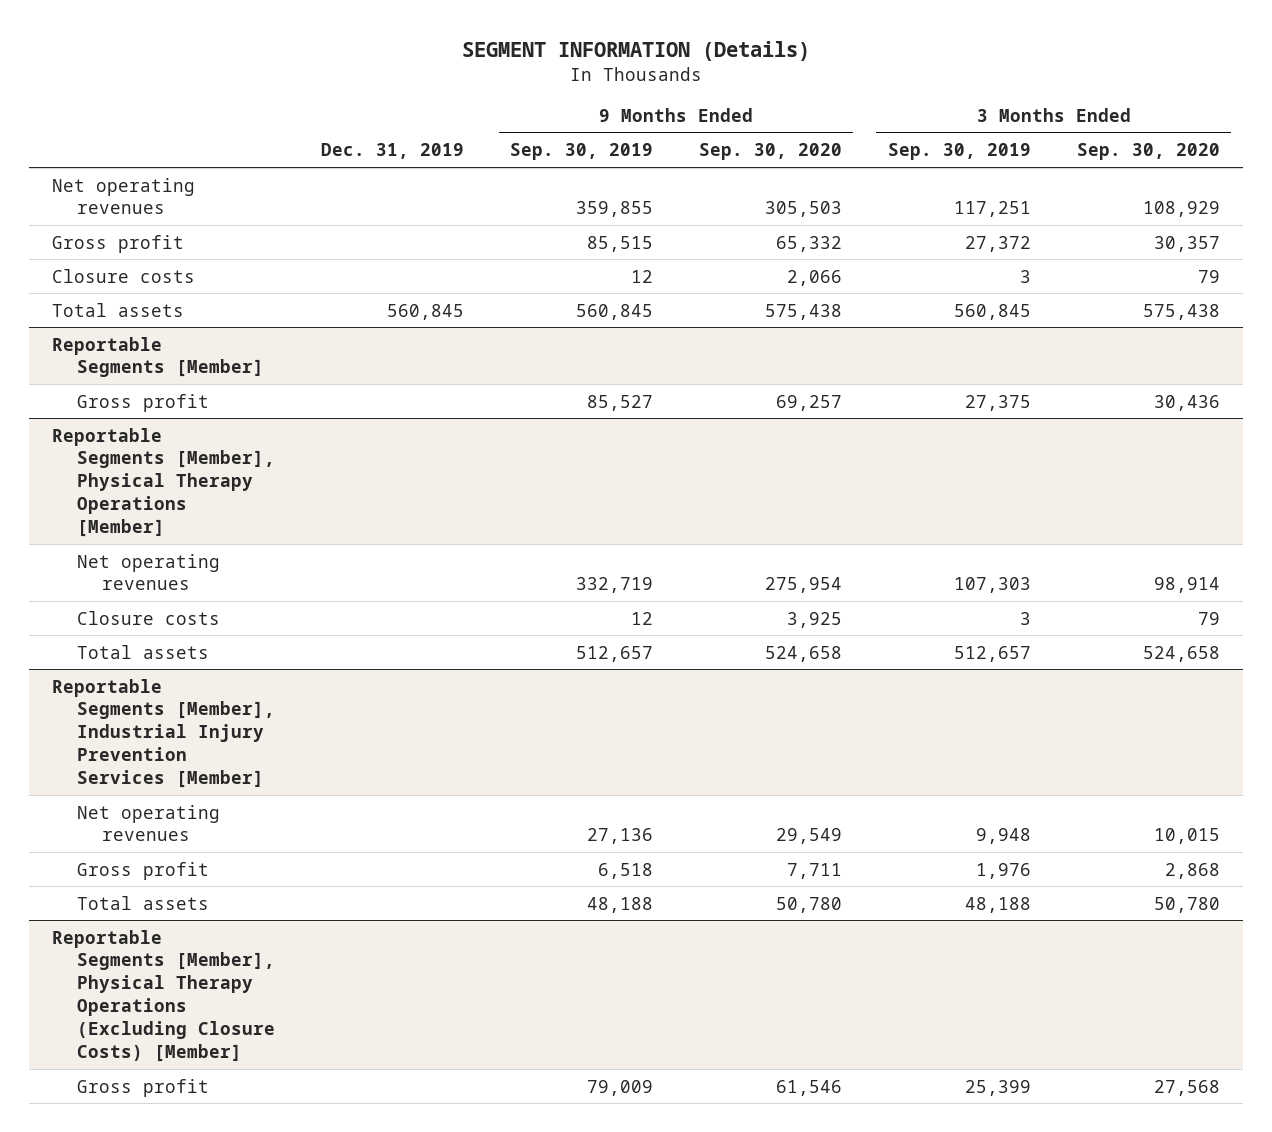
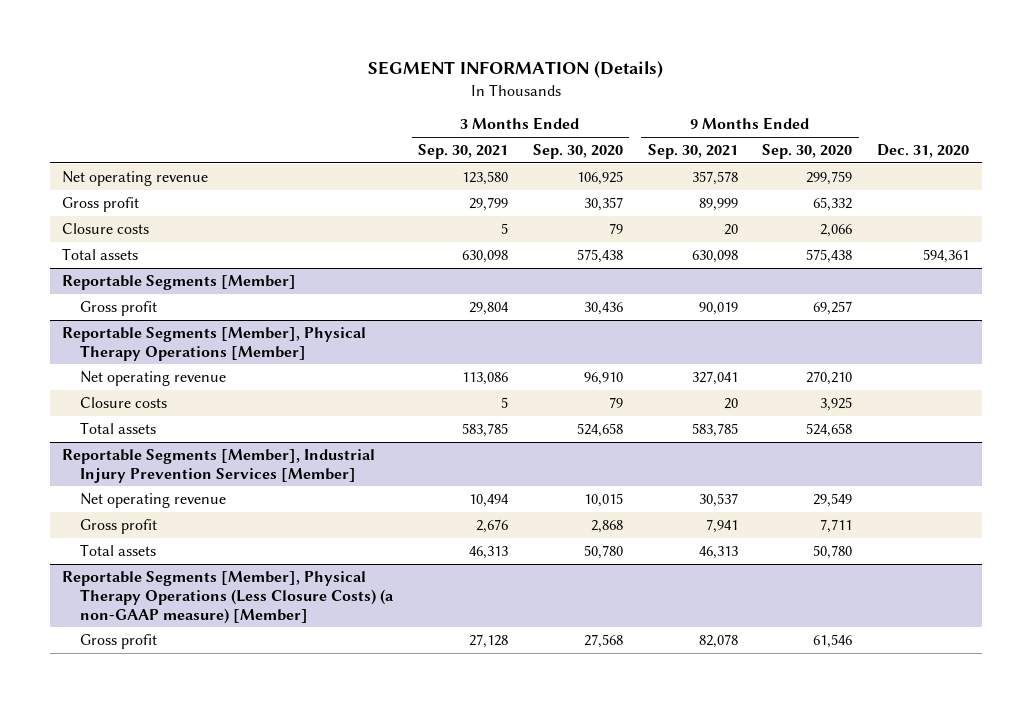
- | Dec. 31, 2019 | 9 Months Ended Sep. 30, 2019 | 9 Months Ended Sep. 30, 2020 | 3 Months Ended Sep. 30, 2019 | 3 Months Ended Sep. 30, 2020
+ | 3 Months Ended Sep. 30, 2021 | 3 Months Ended Sep. 30, 2020 | 9 Months Ended Sep. 30, 2021 | 9 Months Ended Sep. 30, 2020 | Dec. 31, 2020
- Net operating revenues | | 359,855 | 305,503 | 117,251 | 108,929
+ Net operating revenue | 123,580 | 106,925 | 357,578 | 299,759 |
@ Reportable Segments [Member], Physical Therapy Operations [Member]
- Net operating revenues | | 332,719 | 275,954 | 107,303 | 98,914
+ Net operating revenue | 113,086 | 96,910 | 327,041 | 270,210 |
@ Reportable Segments [Member], Industrial Injury Prevention Services [Member]
- Net operating revenues | | 27,136 | 29,549 | 9,948 | 10,015
+ Net operating revenue | 10,494 | 10,015 | 30,537 | 29,549 |
- Reportable Segments [Member], Physical Therapy Operations (Excluding Closure Costs) [Member]
+ Reportable Segments [Member], Physical Therapy Operations (Less Closure Costs) (a non-GAAP measure) [Member]

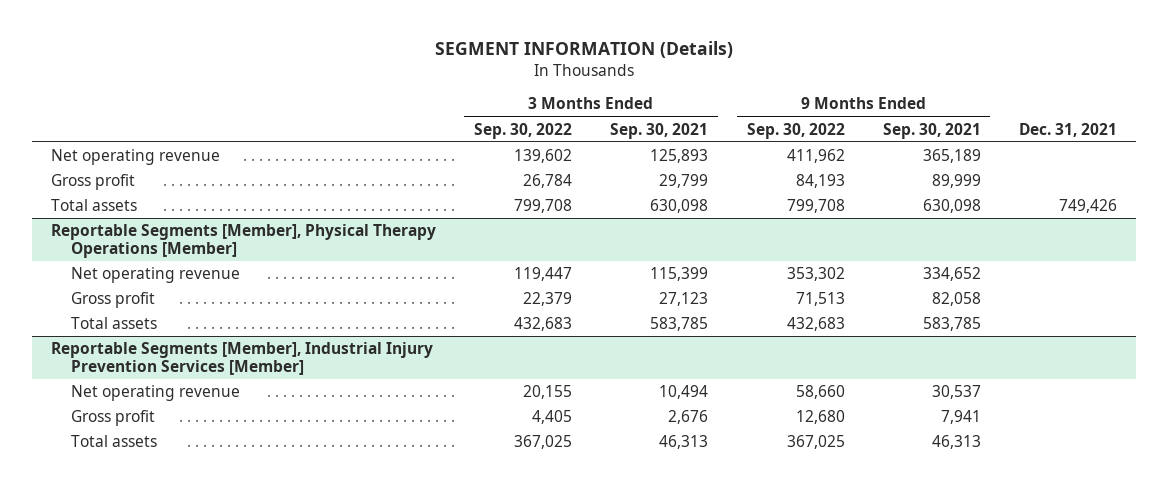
- | 3 Months Ended Sep. 30, 2021 | 3 Months Ended Sep. 30, 2020 | 9 Months Ended Sep. 30, 2021 | 9 Months Ended Sep. 30, 2020 | Dec. 31, 2020
+ | 3 Months Ended Sep. 30, 2022 | 3 Months Ended Sep. 30, 2021 | 9 Months Ended Sep. 30, 2022 | 9 Months Ended Sep. 30, 2021 | Dec. 31, 2021
- Net operating revenue | 123,580 | 106,925 | 357,578 | 299,759 |
+ Net operating revenue | 139,602 | 125,893 | 411,962 | 365,189 |
- Closure costs | 5 | 79 | 20 | 2,066 |
- Reportable Segments [Member]
- Gross profit | 29,804 | 30,436 | 90,019 | 69,257 |
@ Reportable Segments [Member], Physical Therapy Operations [Member]
- Net operating revenue | 113,086 | 96,910 | 327,041 | 270,210 |
- Closure costs | 5 | 79 | 20 | 3,925 |
+ Net operating revenue | 119,447 | 115,399 | 353,302 | 334,652 |
+ Gross profit | 22,379 | 27,123 | 71,513 | 82,058 |
- Reportable Segments [Member], Physical Therapy Operations (Less Closure Costs) (a non-GAAP measure) [Member]
- Gross profit | 27,128 | 27,568 | 82,078 | 61,546 |

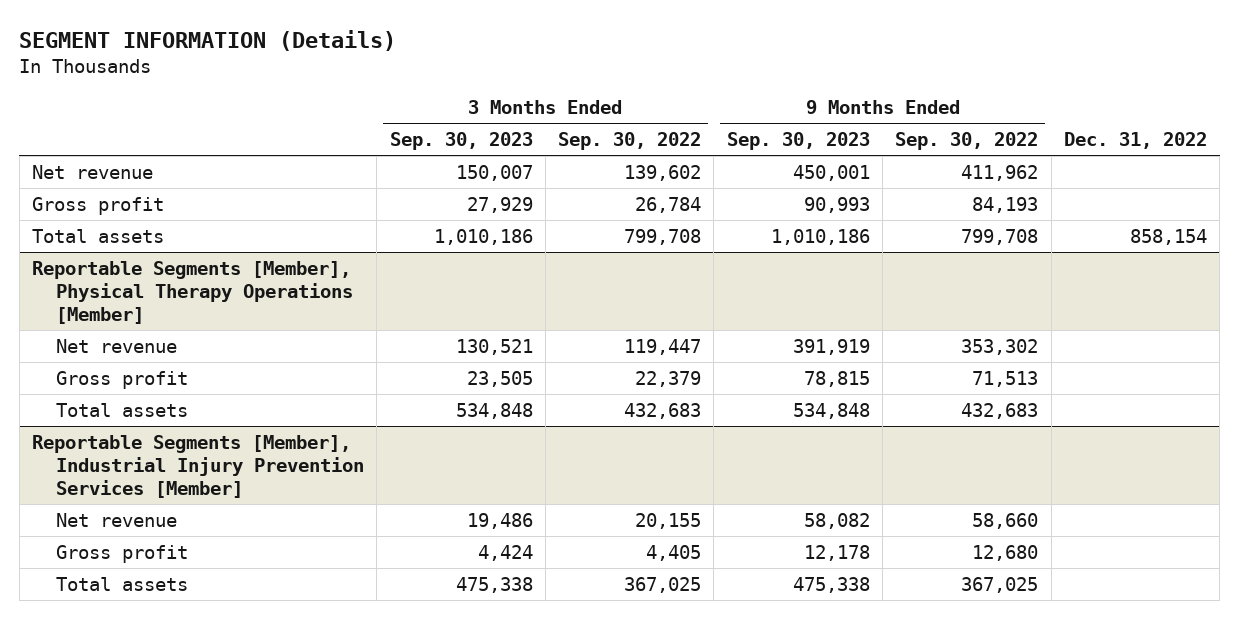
- | 3 Months Ended Sep. 30, 2022 | 3 Months Ended Sep. 30, 2021 | 9 Months Ended Sep. 30, 2022 | 9 Months Ended Sep. 30, 2021 | Dec. 31, 2021
+ | 3 Months Ended Sep. 30, 2023 | 3 Months Ended Sep. 30, 2022 | 9 Months Ended Sep. 30, 2023 | 9 Months Ended Sep. 30, 2022 | Dec. 31, 2022
- Net operating revenue | 139,602 | 125,893 | 411,962 | 365,189 |
+ Net revenue | 150,007 | 139,602 | 450,001 | 411,962 |
@ Reportable Segments [Member], Physical Therapy Operations [Member]
- Net operating revenue | 119,447 | 115,399 | 353,302 | 334,652 |
+ Net revenue | 130,521 | 119,447 | 391,919 | 353,302 |
@ Reportable Segments [Member], Industrial Injury Prevention Services [Member]
- Net operating revenue | 20,155 | 10,494 | 58,660 | 30,537 |
+ Net revenue | 19,486 | 20,155 | 58,082 | 58,660 |

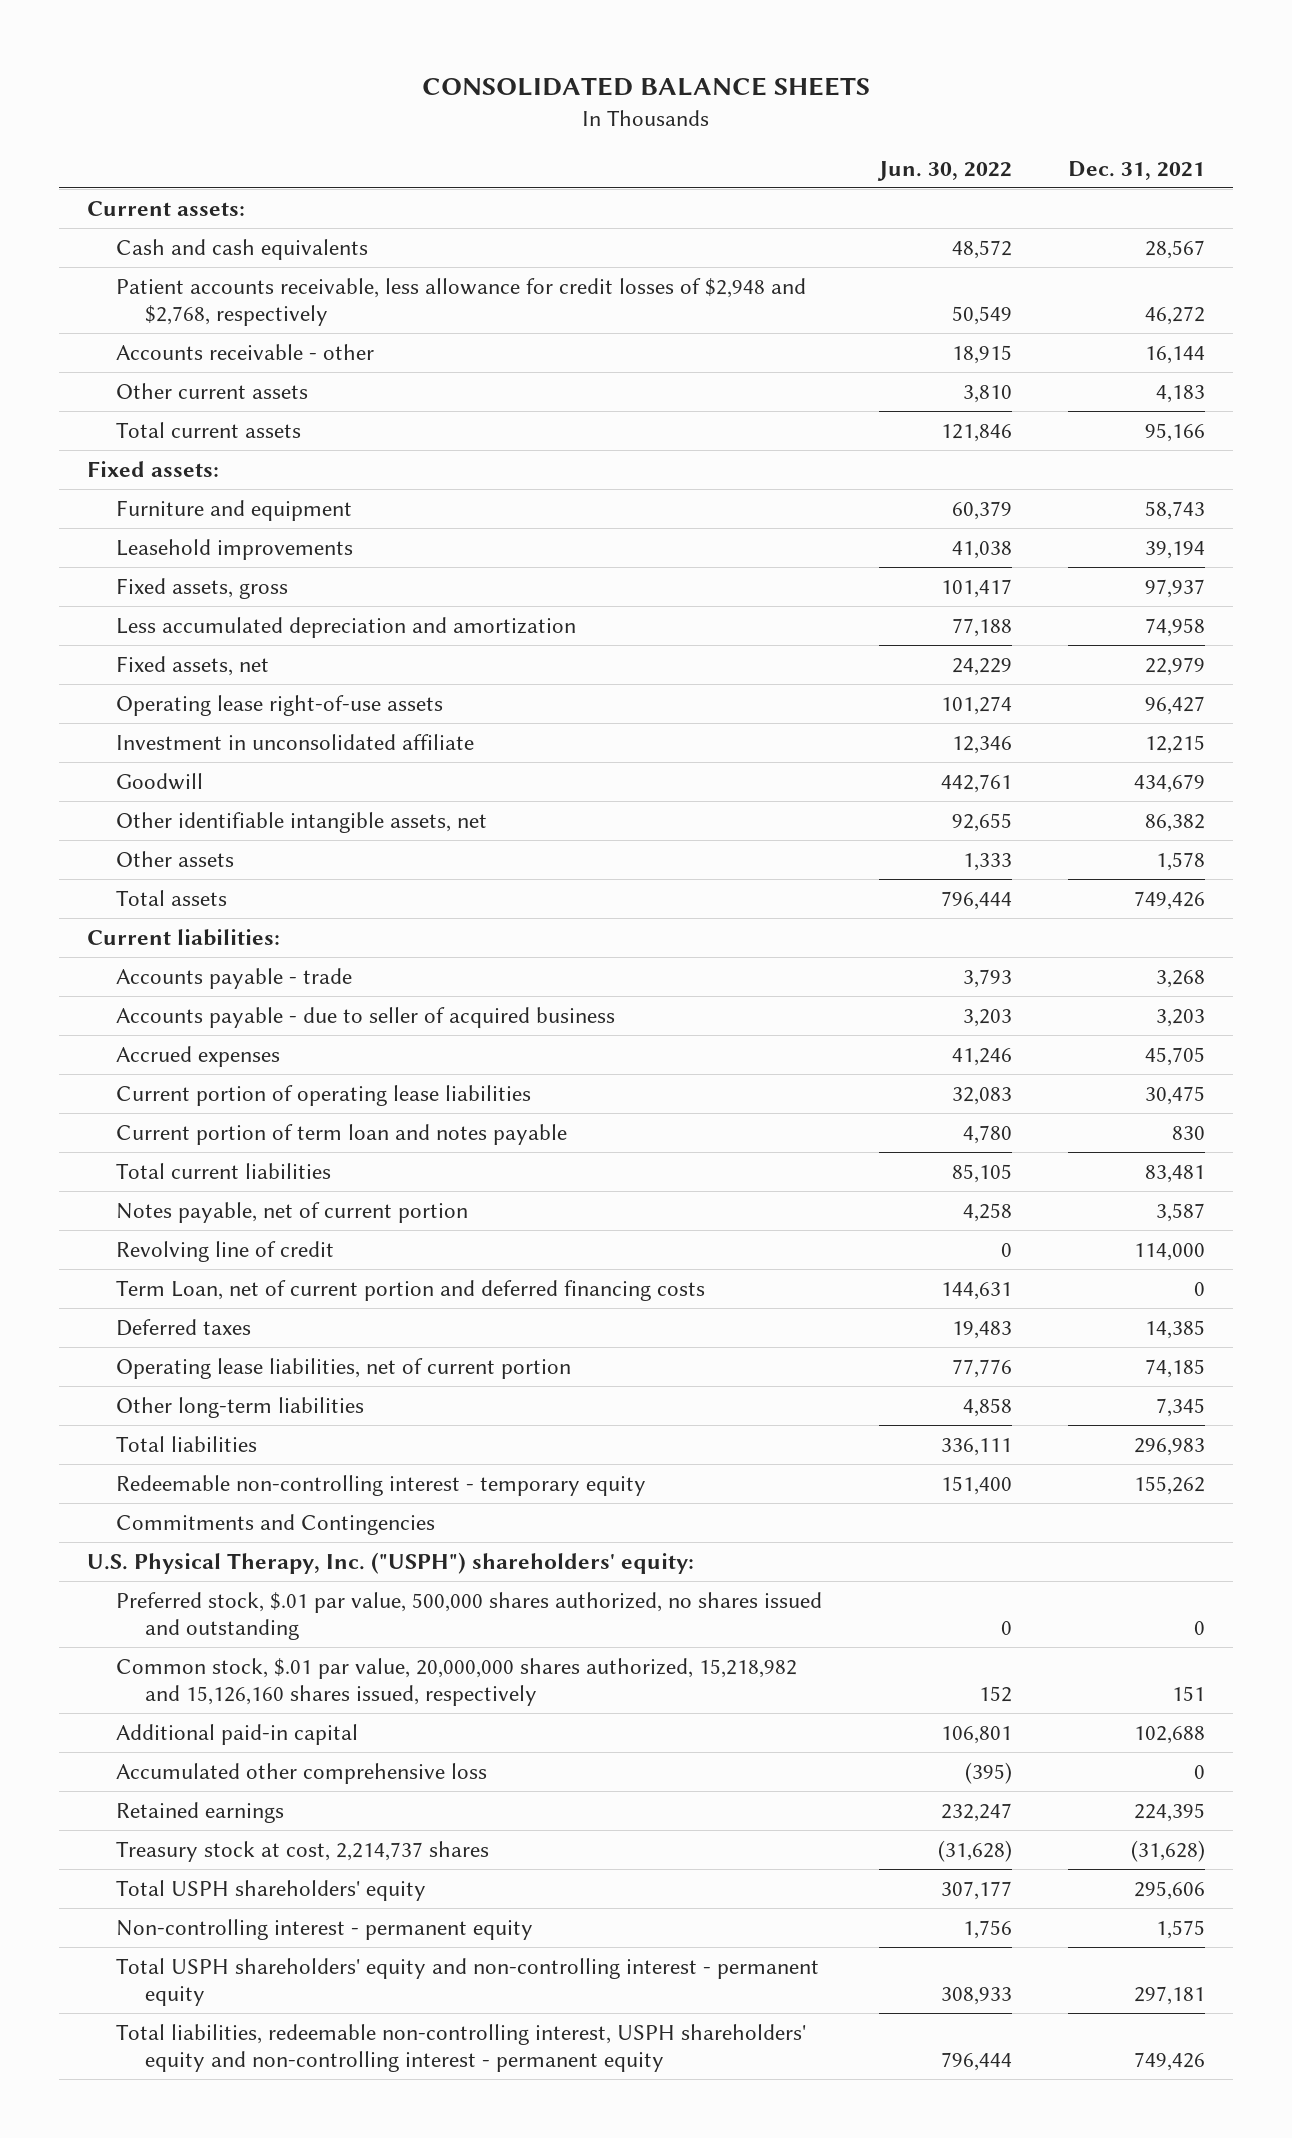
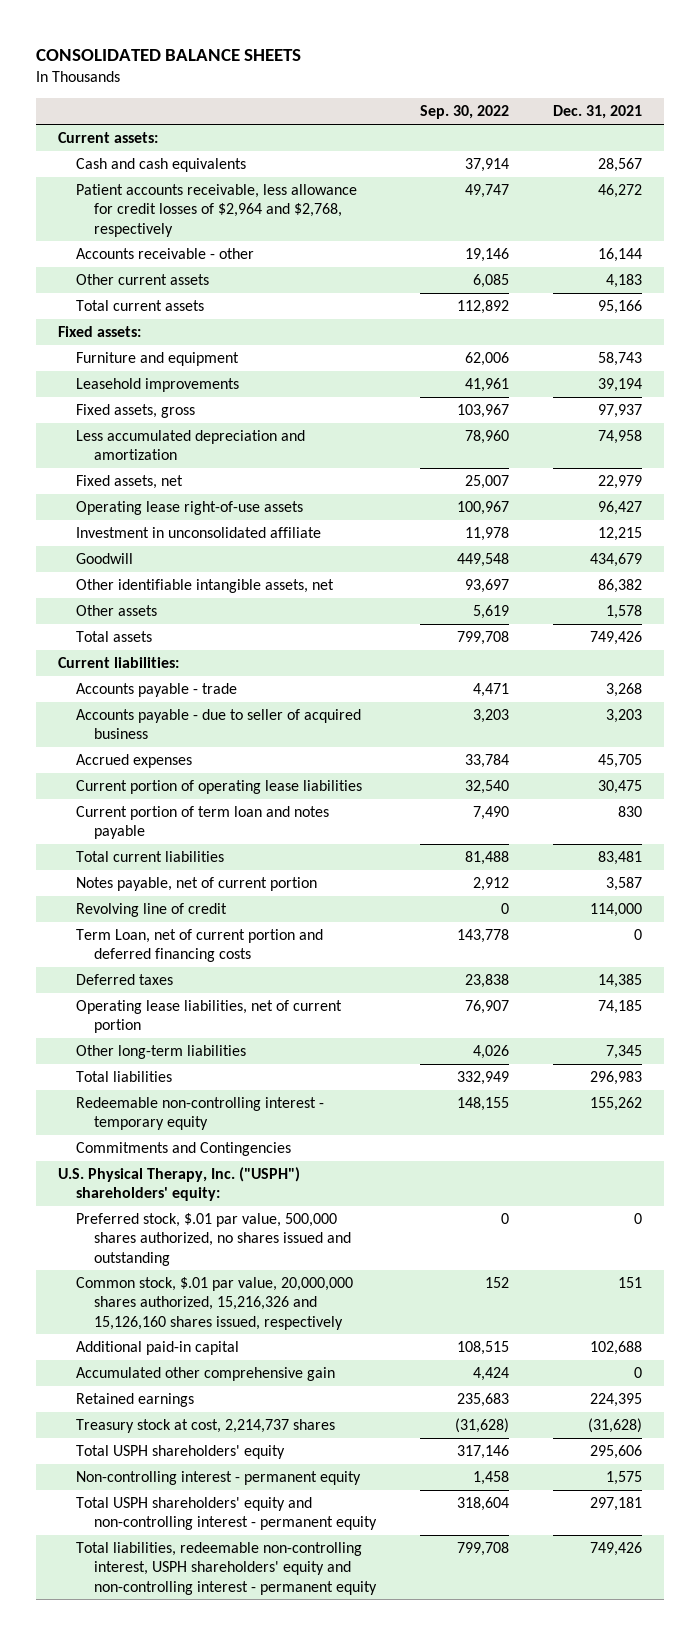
- | Jun. 30, 2022 | Dec. 31, 2021
+ | Sep. 30, 2022 | Dec. 31, 2021
- Patient accounts receivable, less allowance for credit losses of $2,948 and $2,768, respectively | 50,549 | 46,272
+ Patient accounts receivable, less allowance for credit losses of $2,964 and $2,768, respectively | 49,747 | 46,272
- Common stock, $.01 par value, 20,000,000 shares authorized, 15,218,982 and 15,126,160 shares issued, respectively | 152 | 151
+ Common stock, $.01 par value, 20,000,000 shares authorized, 15,216,326 and 15,126,160 shares issued, respectively | 152 | 151
- Accumulated other comprehensive loss | (395) | 0
+ Accumulated other comprehensive gain | 4,424 | 0

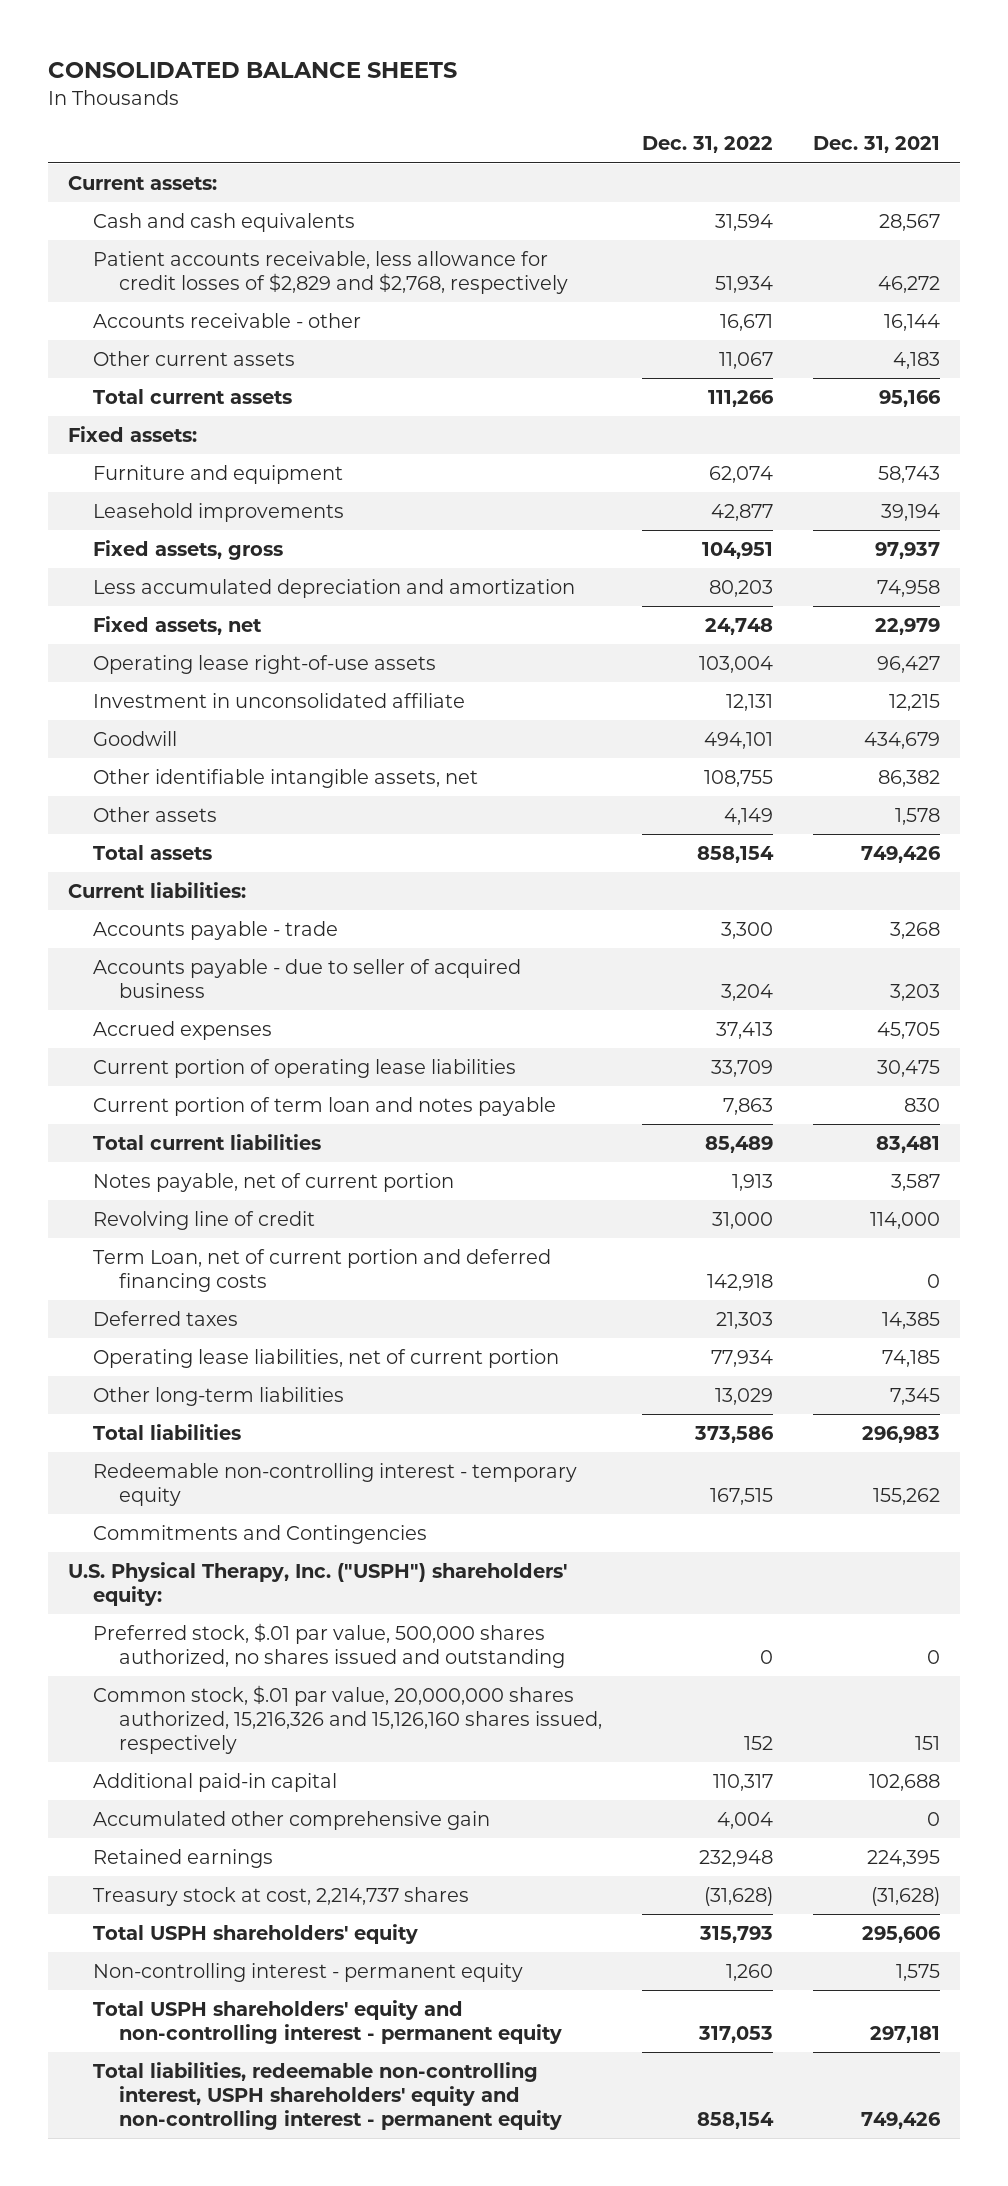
- | Sep. 30, 2022 | Dec. 31, 2021
+ | Dec. 31, 2022 | Dec. 31, 2021
- Patient accounts receivable, less allowance for credit losses of $2,964 and $2,768, respectively | 49,747 | 46,272
+ Patient accounts receivable, less allowance for credit losses of $2,829 and $2,768, respectively | 51,934 | 46,272

